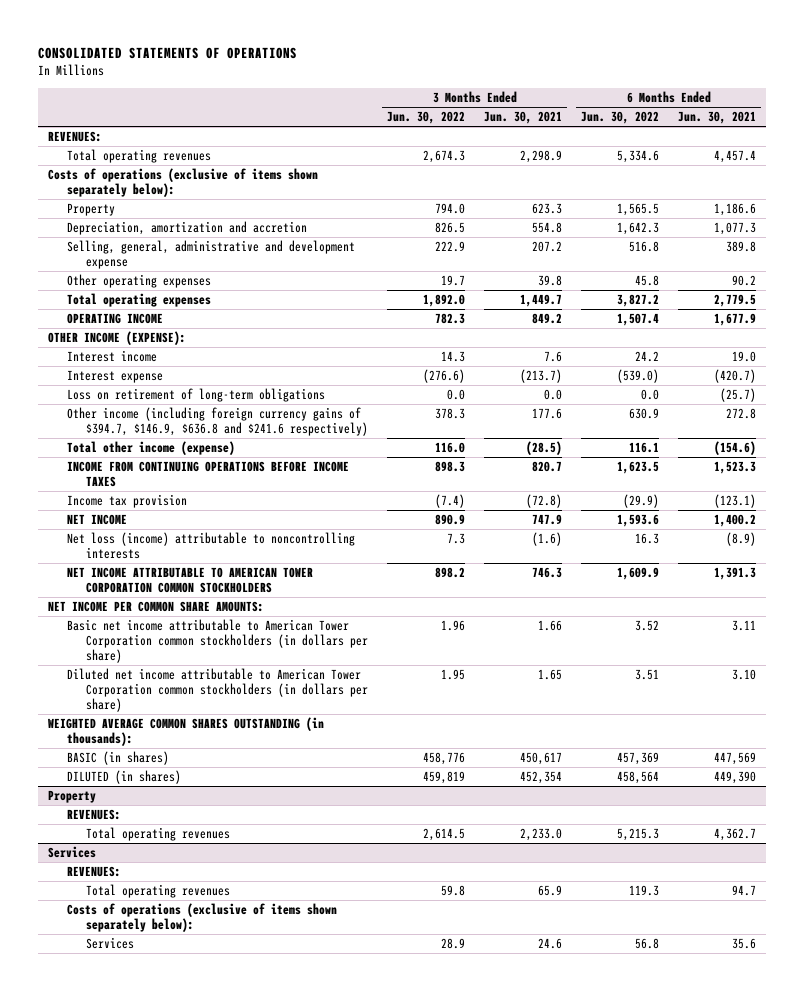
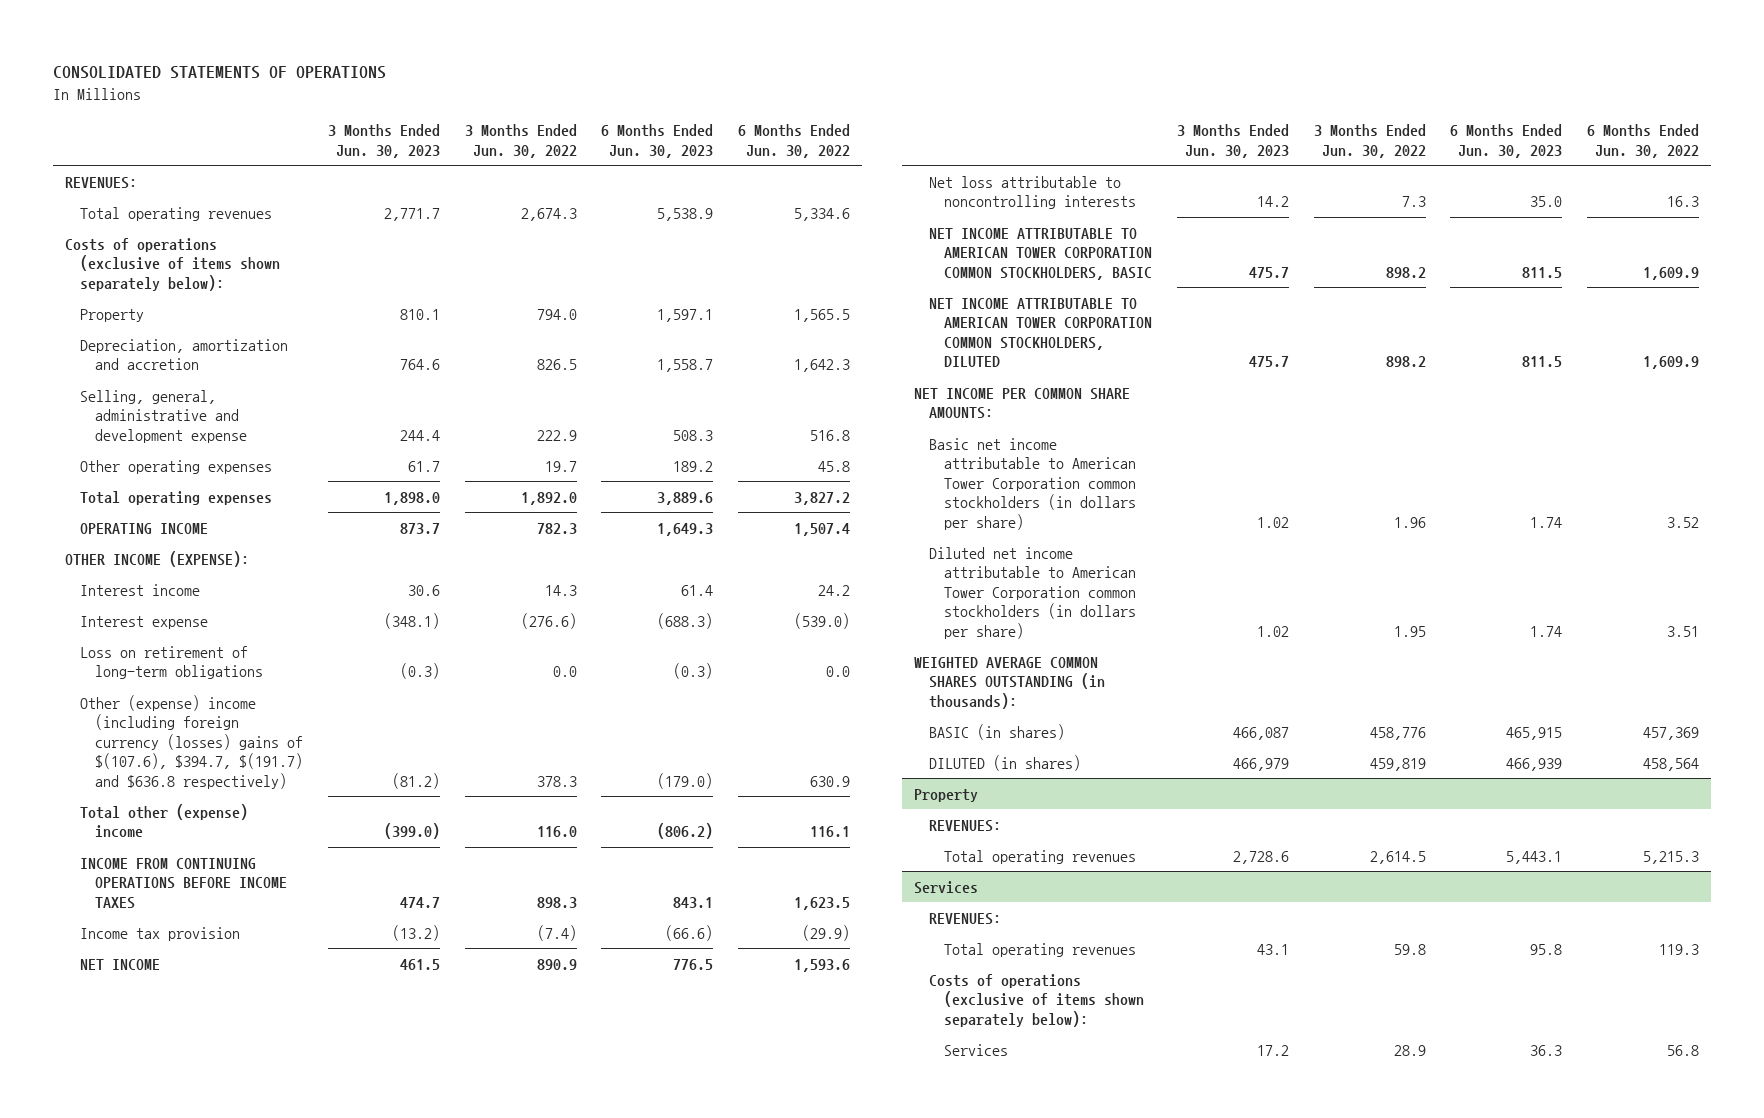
- | 3 Months Ended Jun. 30, 2022 | 3 Months Ended Jun. 30, 2021 | 6 Months Ended Jun. 30, 2022 | 6 Months Ended Jun. 30, 2021
+ | 3 Months Ended Jun. 30, 2023 | 3 Months Ended Jun. 30, 2022 | 6 Months Ended Jun. 30, 2023 | 6 Months Ended Jun. 30, 2022
- Other income (including foreign currency gains of $394.7, $146.9, $636.8 and $241.6 respectively) | 378.3 | 177.6 | 630.9 | 272.8
- Total other income (expense) | 116.0 | (28.5) | 116.1 | (154.6)
+ Other (expense) income (including foreign currency (losses) gains of $(107.6), $394.7, $(191.7) and $636.8 respectively) | (81.2) | 378.3 | (179.0) | 630.9
+ Total other (expense) income | (399.0) | 116.0 | (806.2) | 116.1
- Net loss (income) attributable to noncontrolling interests | 7.3 | (1.6) | 16.3 | (8.9)
- NET INCOME ATTRIBUTABLE TO AMERICAN TOWER CORPORATION COMMON STOCKHOLDERS | 898.2 | 746.3 | 1,609.9 | 1,391.3
+ Net loss attributable to noncontrolling interests | 14.2 | 7.3 | 35.0 | 16.3
+ NET INCOME ATTRIBUTABLE TO AMERICAN TOWER CORPORATION COMMON STOCKHOLDERS, BASIC | 475.7 | 898.2 | 811.5 | 1,609.9
+ NET INCOME ATTRIBUTABLE TO AMERICAN TOWER CORPORATION COMMON STOCKHOLDERS, DILUTED | 475.7 | 898.2 | 811.5 | 1,609.9

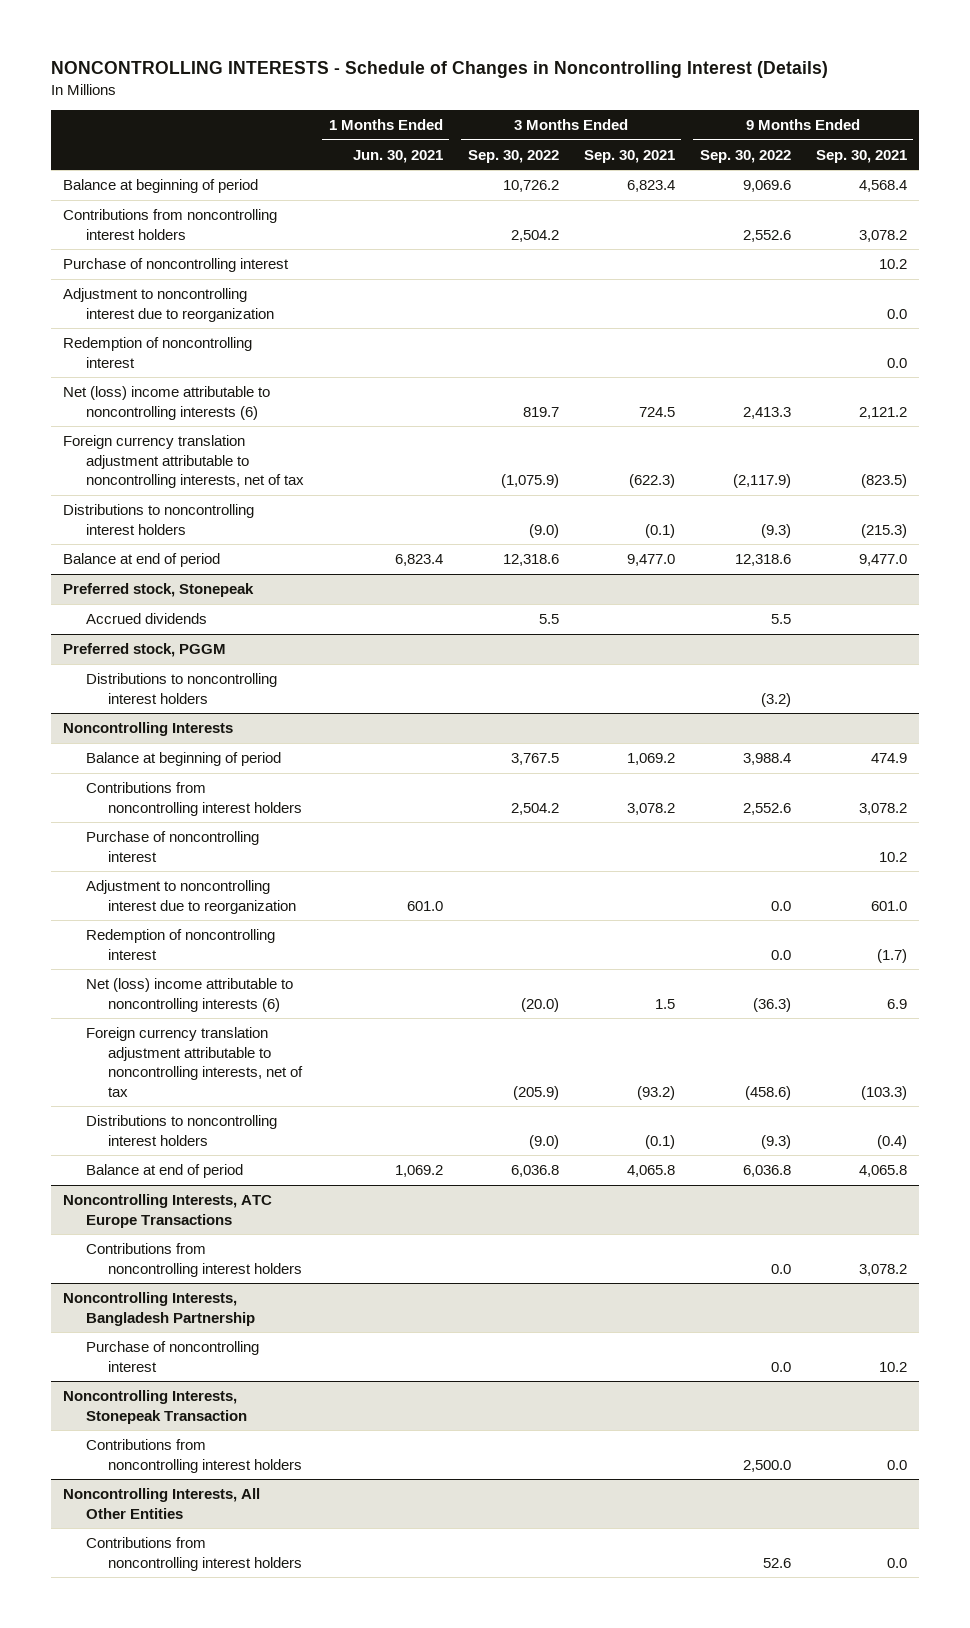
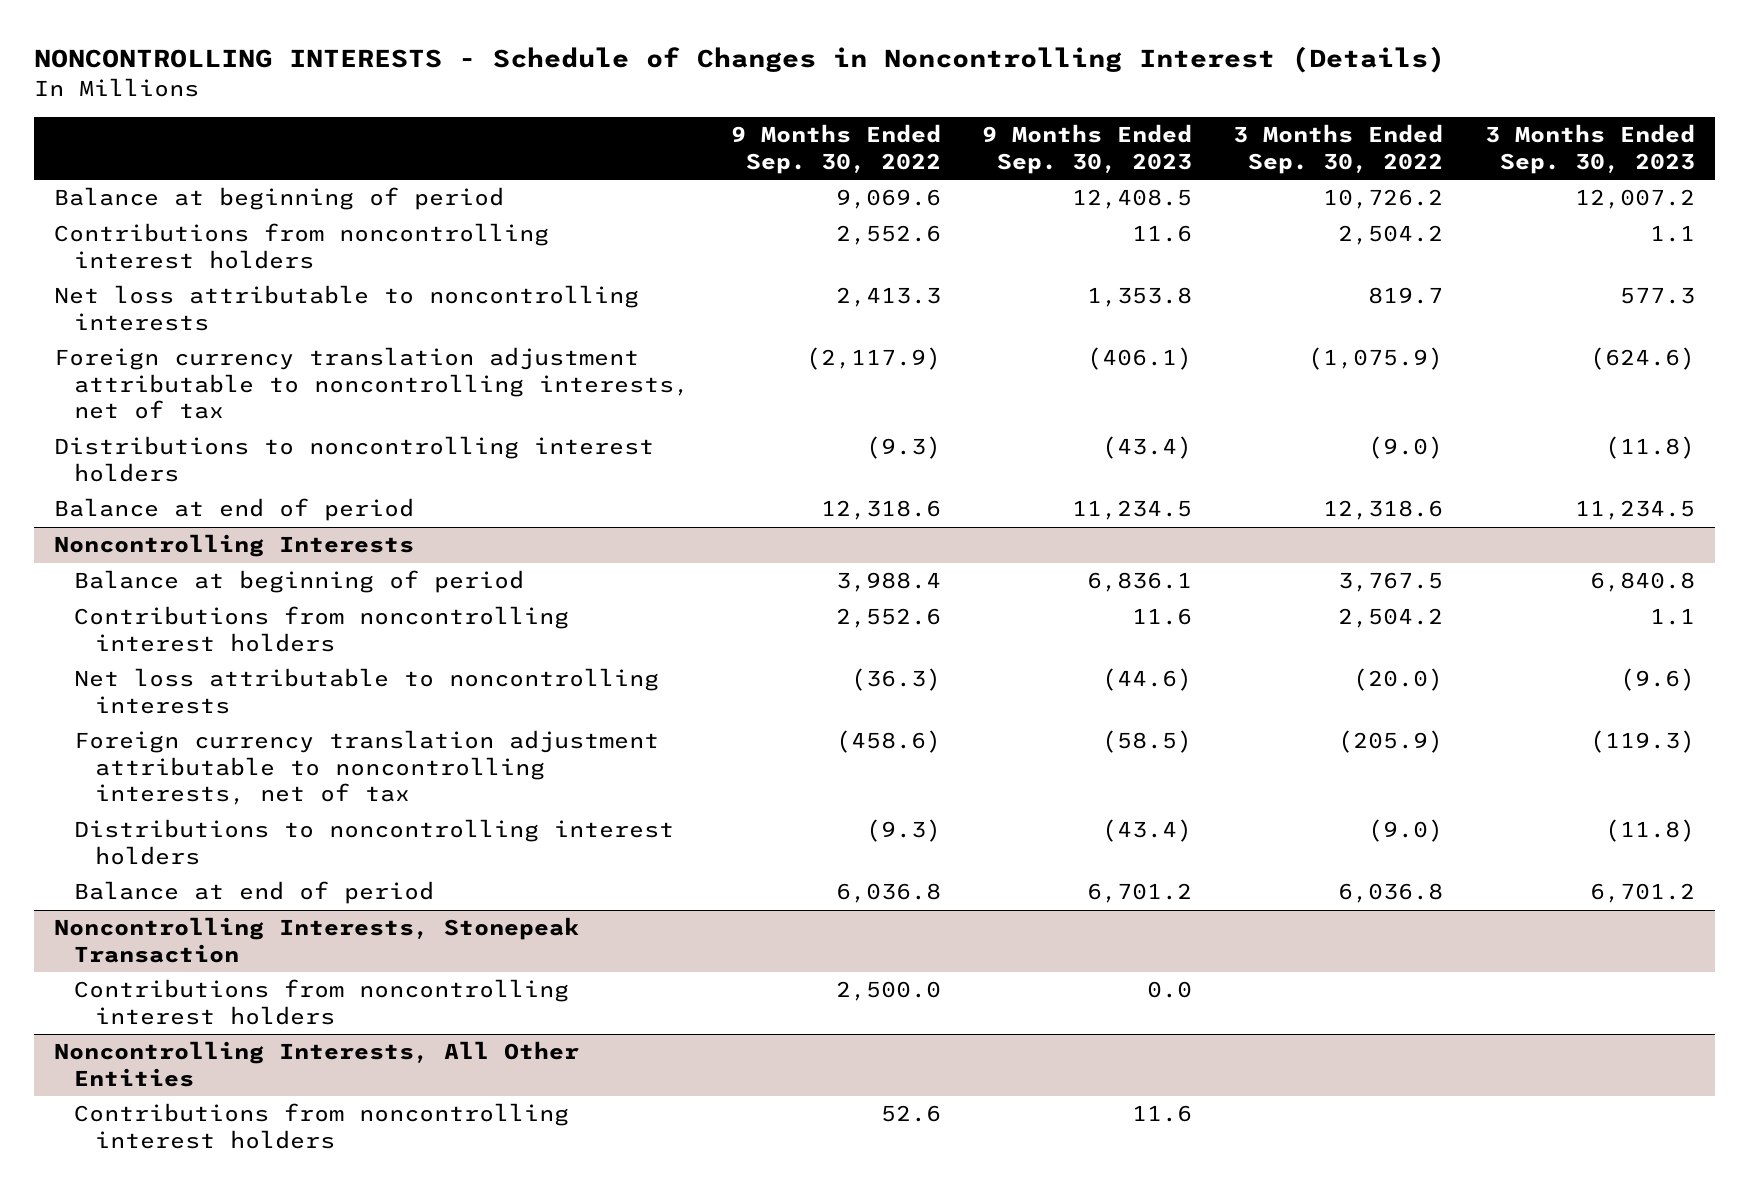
- | 1 Months Ended Jun. 30, 2021 | 3 Months Ended Sep. 30, 2022 | 3 Months Ended Sep. 30, 2021 | 9 Months Ended Sep. 30, 2022 | 9 Months Ended Sep. 30, 2021
+ | 9 Months Ended Sep. 30, 2022 | 9 Months Ended Sep. 30, 2023 | 3 Months Ended Sep. 30, 2022 | 3 Months Ended Sep. 30, 2023
- Purchase of noncontrolling interest | | | | | 10.2
- Adjustment to noncontrolling interest due to reorganization | | | | | 0.0
- Redemption of noncontrolling interest | | | | | 0.0
- Net (loss) income attributable to noncontrolling interests (6) | | 819.7 | 724.5 | 2,413.3 | 2,121.2
+ Net loss attributable to noncontrolling interests | 2,413.3 | 1,353.8 | 819.7 | 577.3
- Preferred stock, Stonepeak
- Accrued dividends | | 5.5 | | 5.5 |
- Preferred stock, PGGM
- Distributions to noncontrolling interest holders | | | | (3.2) |
@ Noncontrolling Interests
- Purchase of noncontrolling interest | | | | | 10.2
- Adjustment to noncontrolling interest due to reorganization | 601.0 | | | 0.0 | 601.0
- Redemption of noncontrolling interest | | | | 0.0 | (1.7)
- Net (loss) income attributable to noncontrolling interests (6) | | (20.0) | 1.5 | (36.3) | 6.9
+ Net loss attributable to noncontrolling interests | (36.3) | (44.6) | (20.0) | (9.6)
- Noncontrolling Interests, ATC Europe Transactions
- Contributions from noncontrolling interest holders | | | | 0.0 | 3,078.2
- Noncontrolling Interests, Bangladesh Partnership
- Purchase of noncontrolling interest | | | | 0.0 | 10.2

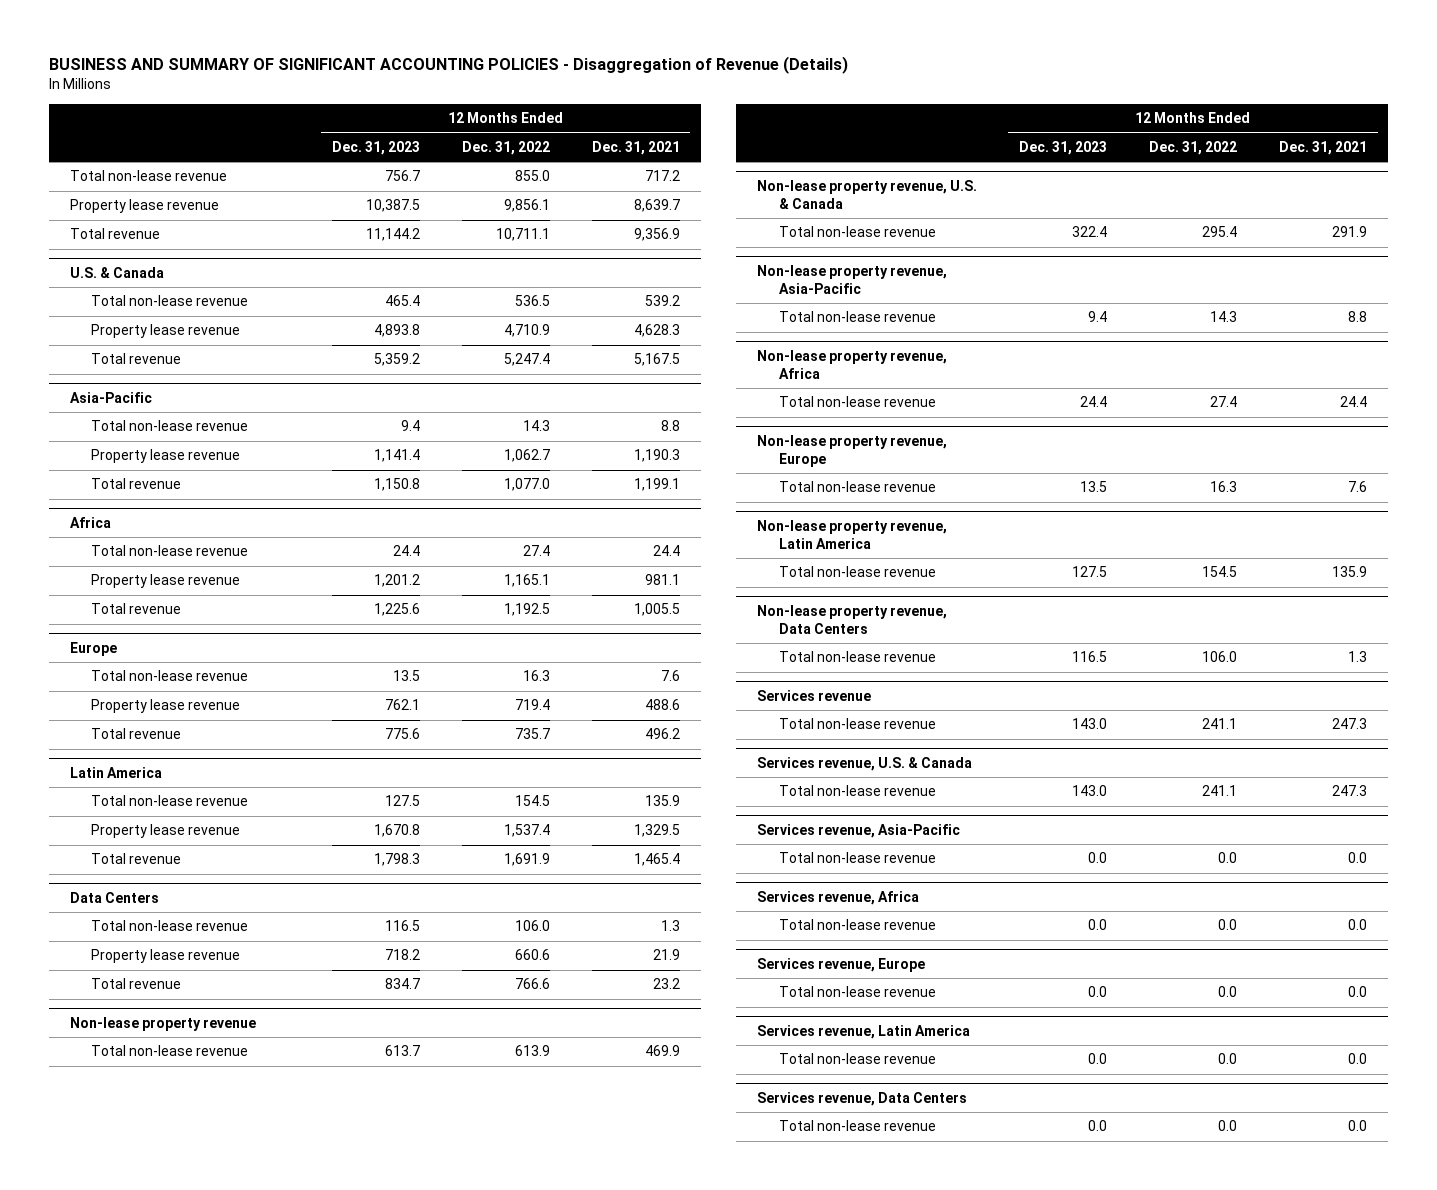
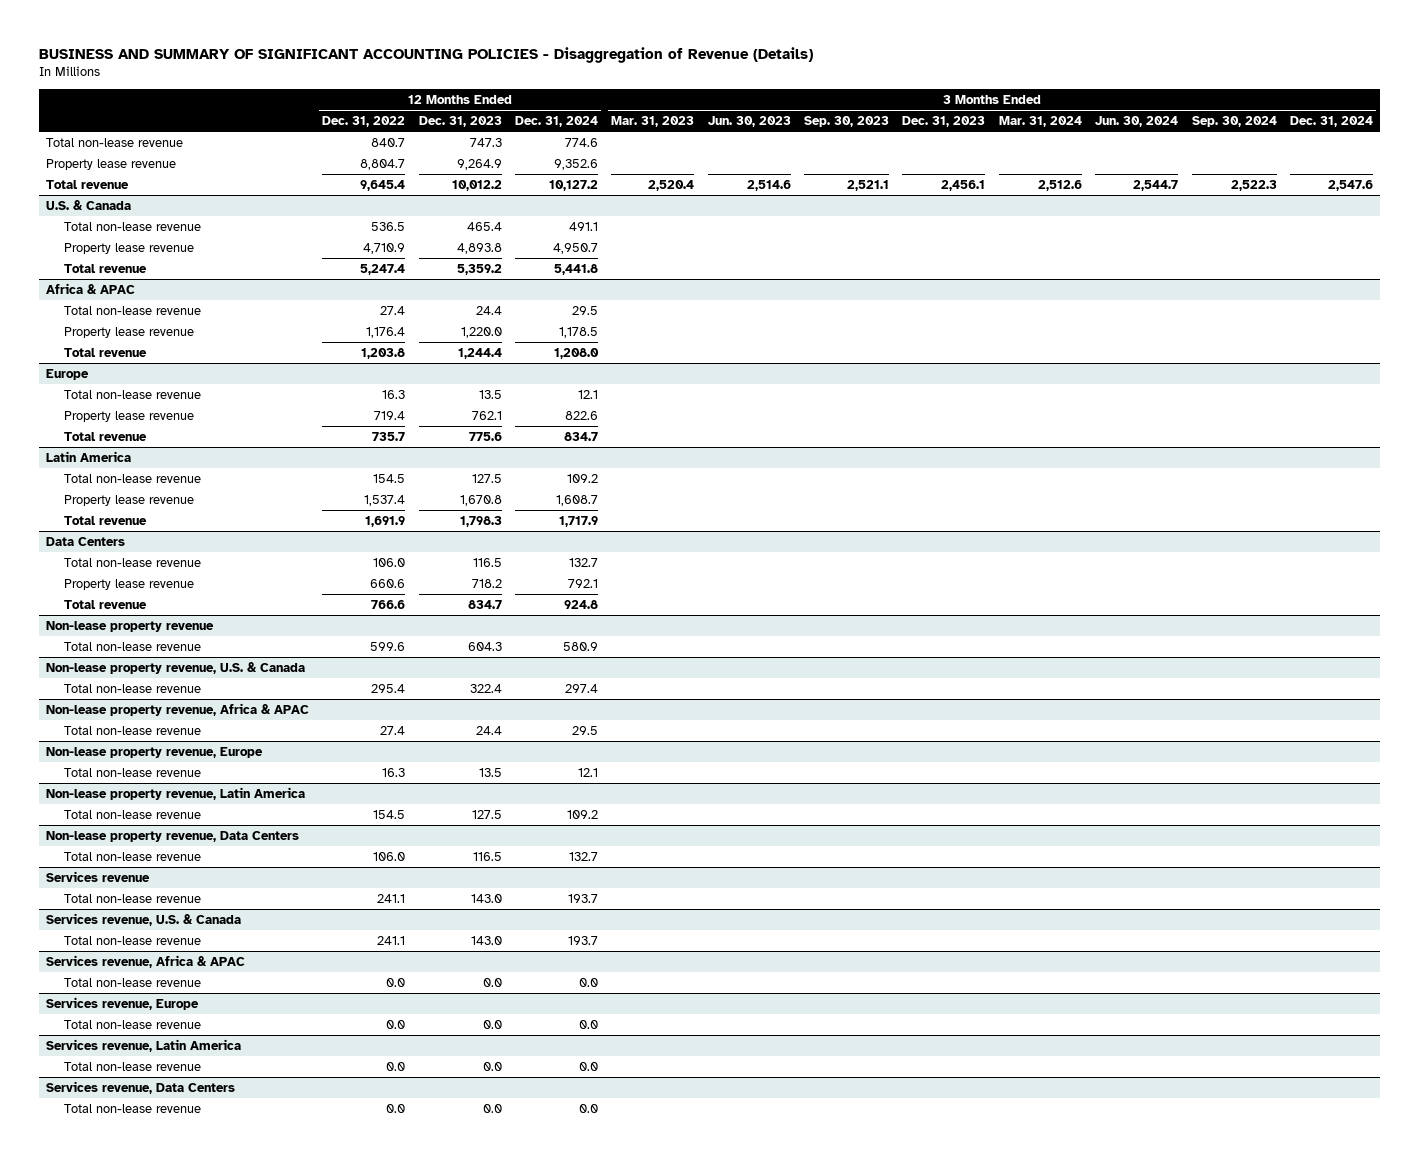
- | 12 Months Ended Dec. 31, 2023 | 12 Months Ended Dec. 31, 2022 | 12 Months Ended Dec. 31, 2021
+ | 12 Months Ended Dec. 31, 2022 | 12 Months Ended Dec. 31, 2023 | 12 Months Ended Dec. 31, 2024 | 3 Months Ended Mar. 31, 2023 | 3 Months Ended Jun. 30, 2023 | 3 Months Ended Sep. 30, 2023 | 3 Months Ended Dec. 31, 2023 | 3 Months Ended Mar. 31, 2024 | 3 Months Ended Jun. 30, 2024 | 3 Months Ended Sep. 30, 2024 | 3 Months Ended Dec. 31, 2024
- Total non-lease revenue | 756.7 | 855.0 | 717.2
- Property lease revenue | 10,387.5 | 9,856.1 | 8,639.7
- Total revenue | 11,144.2 | 10,711.1 | 9,356.9
+ Total non-lease revenue | 840.7 | 747.3 | 774.6 | | | | | | | |
+ Property lease revenue | 8,804.7 | 9,264.9 | 9,352.6 | | | | | | | |
+ Total revenue | 9,645.4 | 10,012.2 | 10,127.2 | 2,520.4 | 2,514.6 | 2,521.1 | 2,456.1 | 2,512.6 | 2,544.7 | 2,522.3 | 2,547.6
- Asia-Pacific
- Total non-lease revenue | 9.4 | 14.3 | 8.8
- Property lease revenue | 1,141.4 | 1,062.7 | 1,190.3
- Total revenue | 1,150.8 | 1,077.0 | 1,199.1
- Africa
+ Africa & APAC
- Property lease revenue | 1,201.2 | 1,165.1 | 981.1
- Total revenue | 1,225.6 | 1,192.5 | 1,005.5
+ Property lease revenue | 1,176.4 | 1,220.0 | 1,178.5 | | | | | | | |
+ Total revenue | 1,203.8 | 1,244.4 | 1,208.0 | | | | | | | |
@ Non-lease property revenue
- Total non-lease revenue | 613.7 | 613.9 | 469.9
+ Total non-lease revenue | 599.6 | 604.3 | 580.9 | | | | | | | |
- Non-lease property revenue, Asia-Pacific
- Total non-lease revenue | 9.4 | 14.3 | 8.8
- Non-lease property revenue, Africa
+ Non-lease property revenue, Africa & APAC
- Services revenue, Asia-Pacific
- Total non-lease revenue | 0.0 | 0.0 | 0.0
- Services revenue, Africa
+ Services revenue, Africa & APAC

